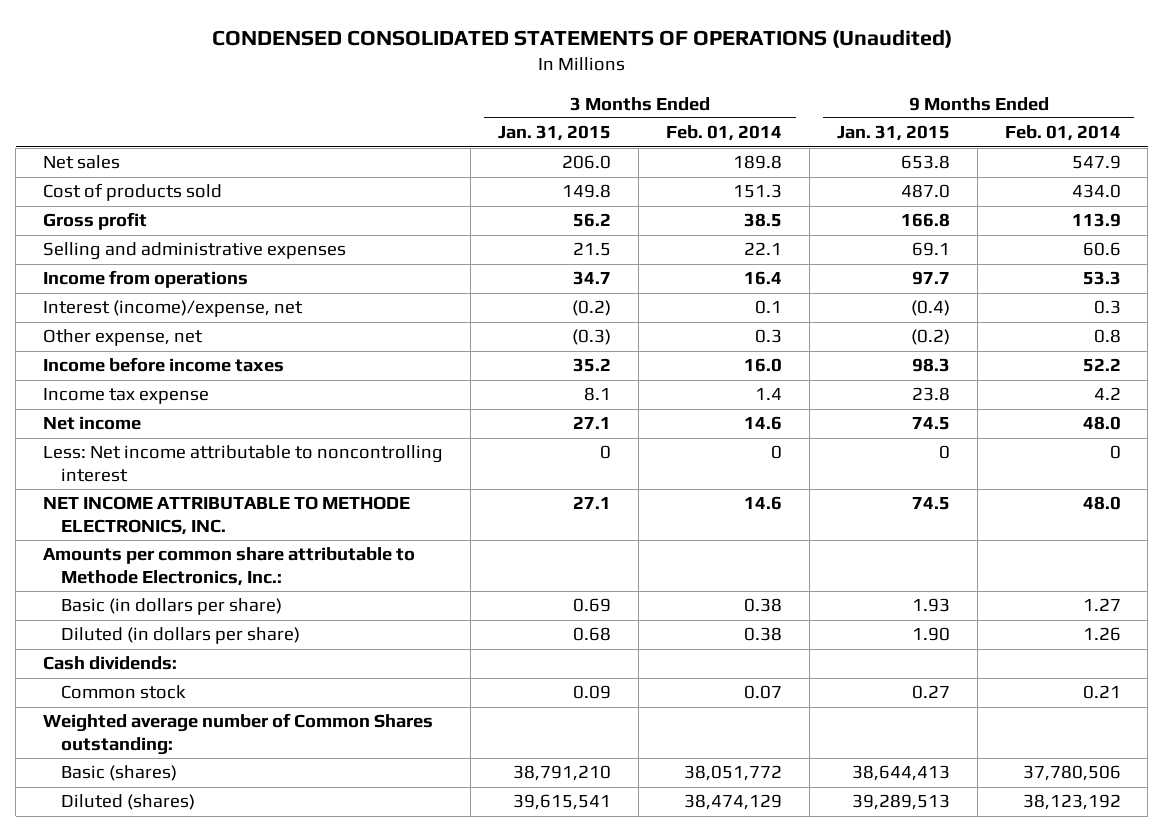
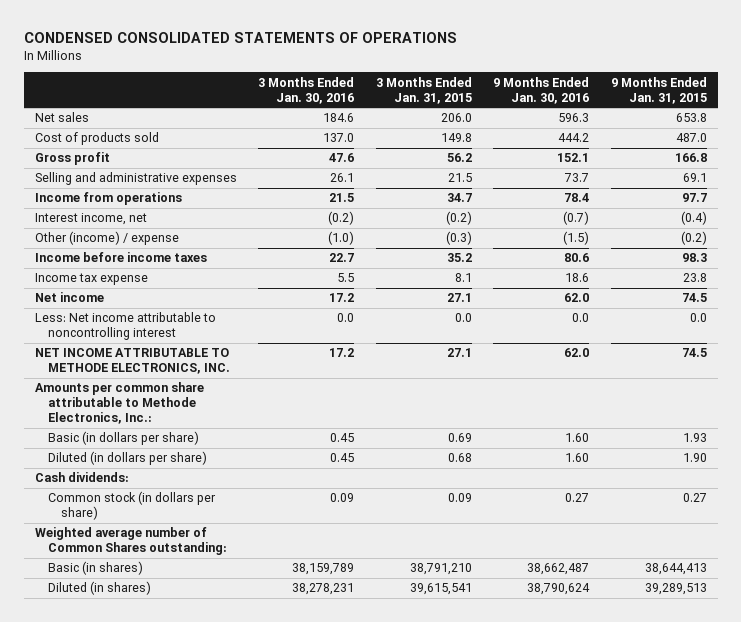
- CONDENSED CONSOLIDATED STATEMENTS OF OPERATIONS (Unaudited)
+ CONDENSED CONSOLIDATED STATEMENTS OF OPERATIONS
- | 3 Months Ended Jan. 31, 2015 | 3 Months Ended Feb. 01, 2014 | 9 Months Ended Jan. 31, 2015 | 9 Months Ended Feb. 01, 2014
+ | 3 Months Ended Jan. 30, 2016 | 3 Months Ended Jan. 31, 2015 | 9 Months Ended Jan. 30, 2016 | 9 Months Ended Jan. 31, 2015
- Interest (income)/expense, net | (0.2) | 0.1 | (0.4) | 0.3
- Other expense, net | (0.3) | 0.3 | (0.2) | 0.8
+ Interest income, net | (0.2) | (0.2) | (0.7) | (0.4)
+ Other (income) / expense | (1.0) | (0.3) | (1.5) | (0.2)
- Less: Net income attributable to noncontrolling interest | 0 | 0 | 0 | 0
+ Less: Net income attributable to noncontrolling interest | 0.0 | 0.0 | 0.0 | 0.0
- Common stock | 0.09 | 0.07 | 0.27 | 0.21
+ Common stock (in dollars per share) | 0.09 | 0.09 | 0.27 | 0.27
- Basic (shares) | 38,791,210 | 38,051,772 | 38,644,413 | 37,780,506
- Diluted (shares) | 39,615,541 | 38,474,129 | 39,289,513 | 38,123,192
+ Basic (in shares) | 38,159,789 | 38,791,210 | 38,662,487 | 38,644,413
+ Diluted (in shares) | 38,278,231 | 39,615,541 | 38,790,624 | 39,289,513

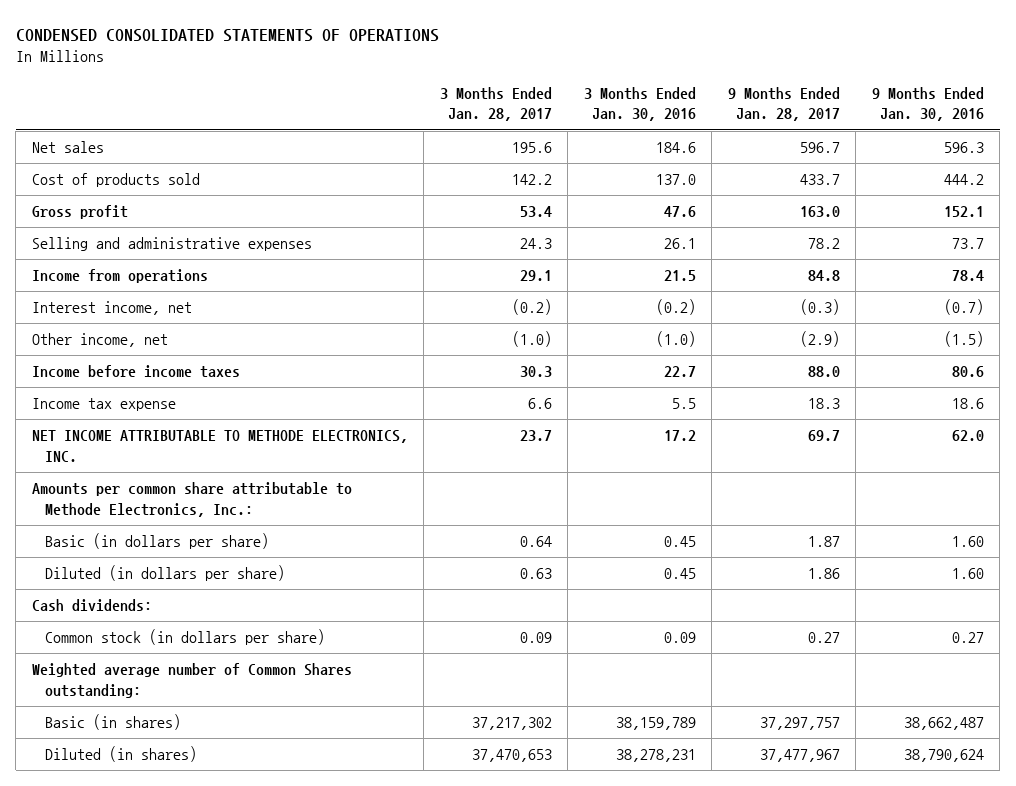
- | 3 Months Ended Jan. 30, 2016 | 3 Months Ended Jan. 31, 2015 | 9 Months Ended Jan. 30, 2016 | 9 Months Ended Jan. 31, 2015
+ | 3 Months Ended Jan. 28, 2017 | 3 Months Ended Jan. 30, 2016 | 9 Months Ended Jan. 28, 2017 | 9 Months Ended Jan. 30, 2016
- Other (income) / expense | (1.0) | (0.3) | (1.5) | (0.2)
+ Other income, net | (1.0) | (1.0) | (2.9) | (1.5)
- Net income | 17.2 | 27.1 | 62.0 | 74.5
- Less: Net income attributable to noncontrolling interest | 0.0 | 0.0 | 0.0 | 0.0

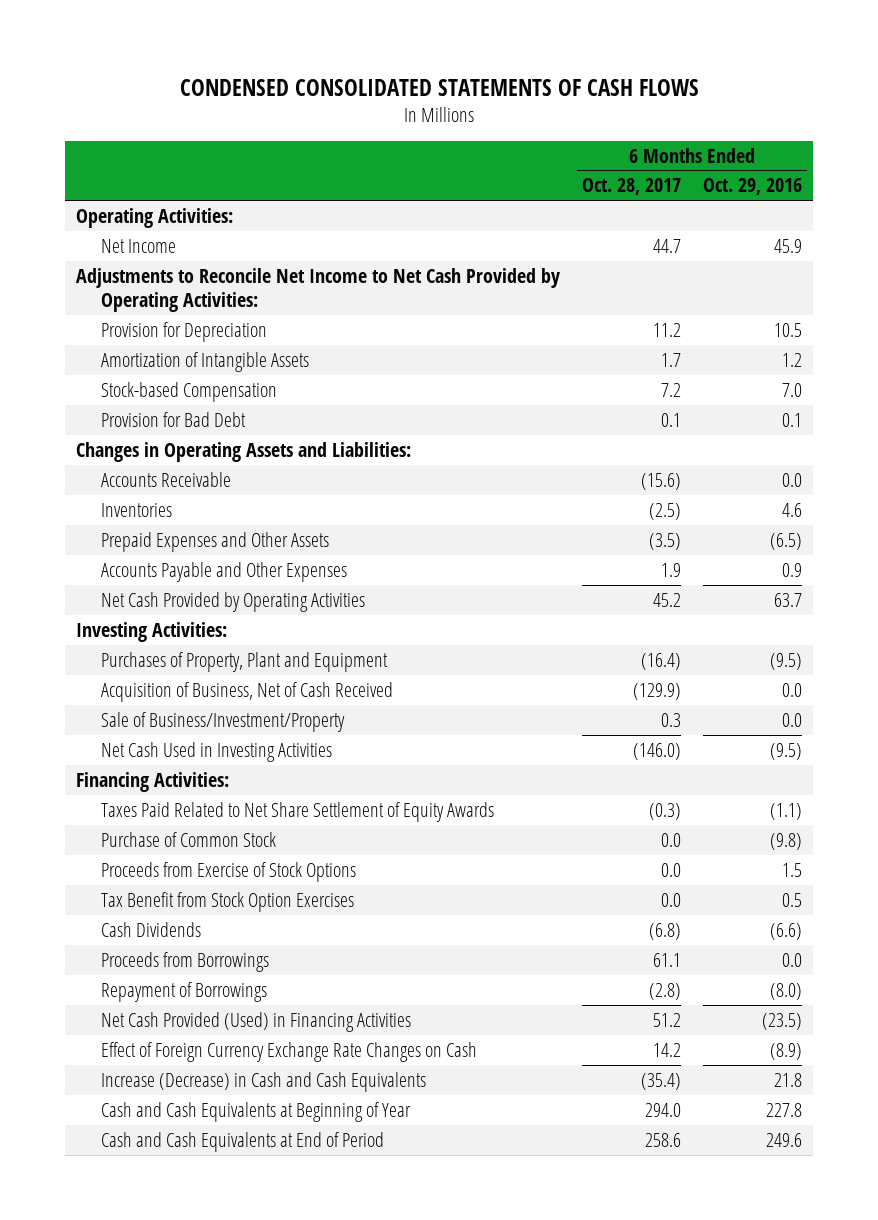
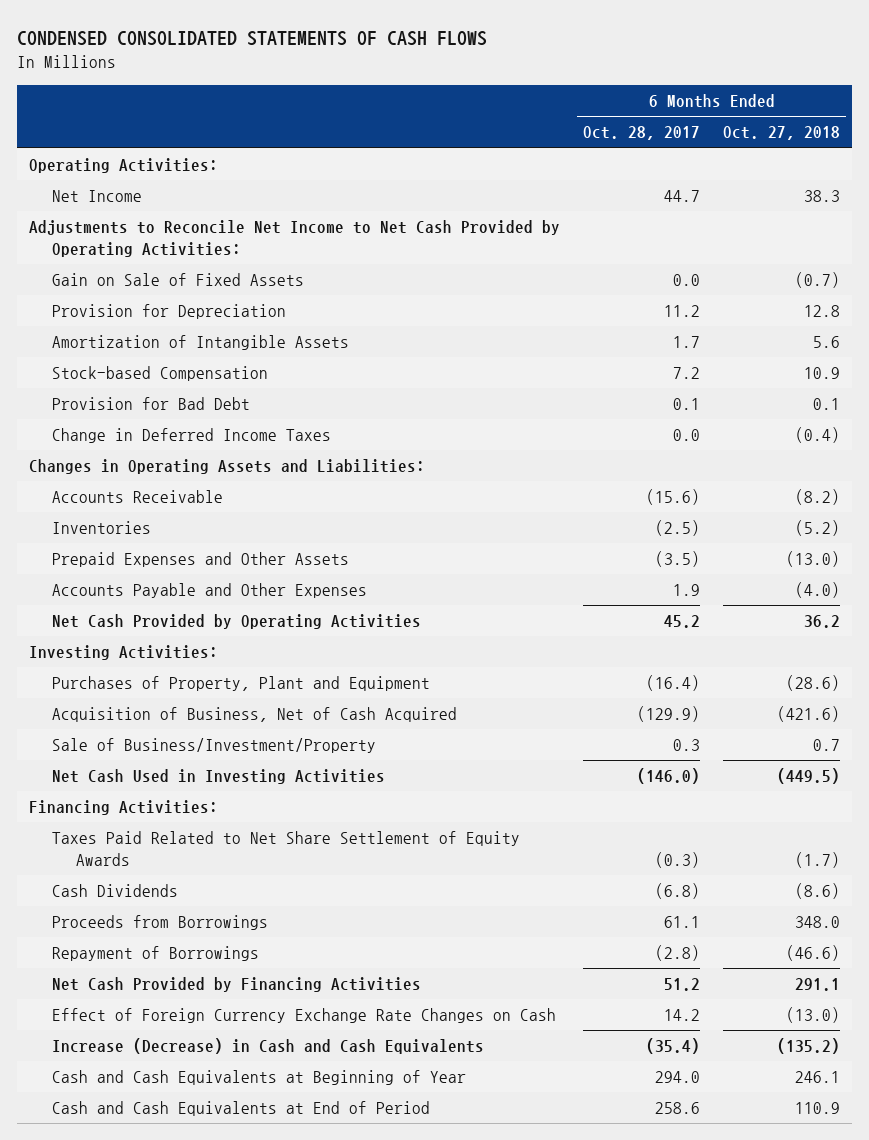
- | 6 Months Ended Oct. 28, 2017 | 6 Months Ended Oct. 29, 2016
+ | 6 Months Ended Oct. 28, 2017 | 6 Months Ended Oct. 27, 2018
+ Gain on Sale of Fixed Assets | 0.0 | (0.7)
+ Change in Deferred Income Taxes | 0.0 | (0.4)
- Acquisition of Business, Net of Cash Received | (129.9) | 0.0
+ Acquisition of Business, Net of Cash Acquired | (129.9) | (421.6)
- Purchase of Common Stock | 0.0 | (9.8)
- Proceeds from Exercise of Stock Options | 0.0 | 1.5
- Tax Benefit from Stock Option Exercises | 0.0 | 0.5
- Net Cash Provided (Used) in Financing Activities | 51.2 | (23.5)
+ Net Cash Provided by Financing Activities | 51.2 | 291.1

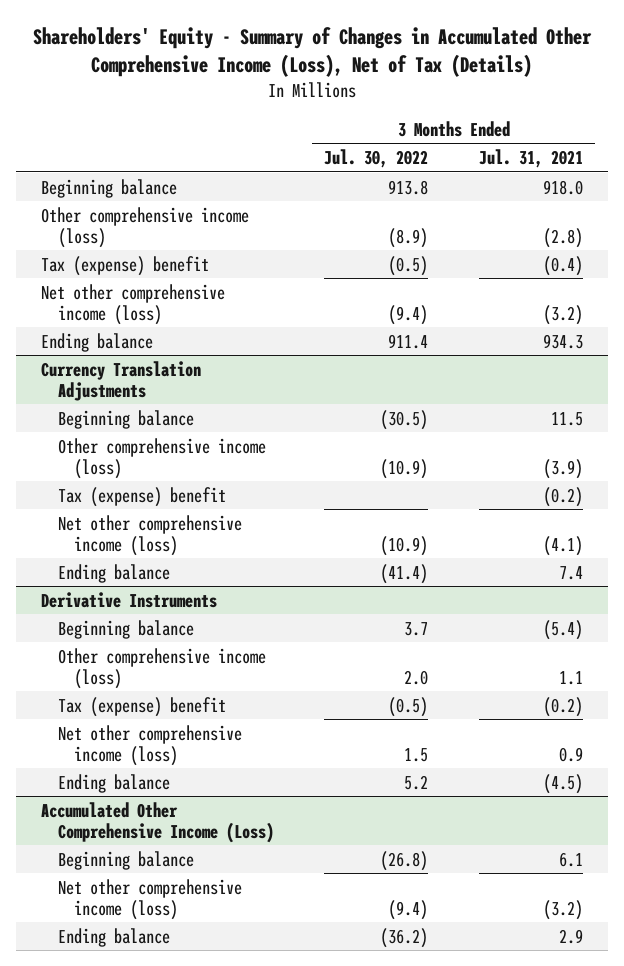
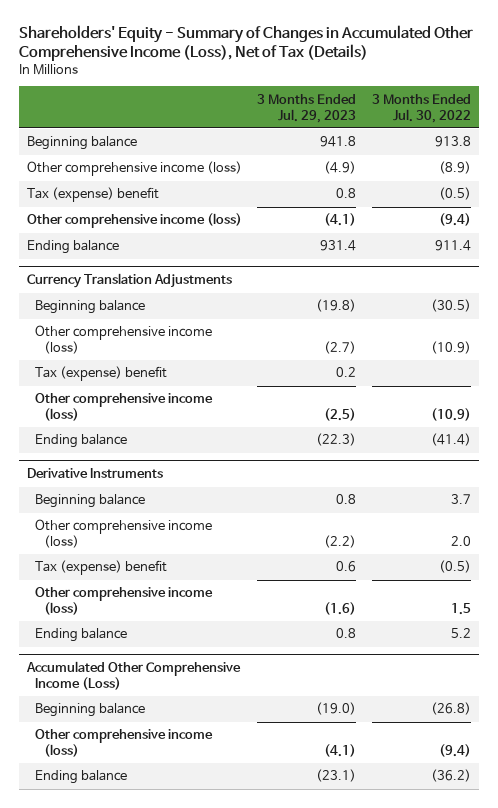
- | 3 Months Ended Jul. 30, 2022 | 3 Months Ended Jul. 31, 2021
+ | 3 Months Ended Jul. 29, 2023 | 3 Months Ended Jul. 30, 2022
- Net other comprehensive income (loss) | (9.4) | (3.2)
+ Other comprehensive income (loss) | (4.1) | (9.4)
@ Currency Translation Adjustments
- Net other comprehensive income (loss) | (10.9) | (4.1)
+ Other comprehensive income (loss) | (2.5) | (10.9)
@ Derivative Instruments
- Net other comprehensive income (loss) | 1.5 | 0.9
+ Other comprehensive income (loss) | (1.6) | 1.5
@ Accumulated Other Comprehensive Income (Loss)
- Net other comprehensive income (loss) | (9.4) | (3.2)
+ Other comprehensive income (loss) | (4.1) | (9.4)

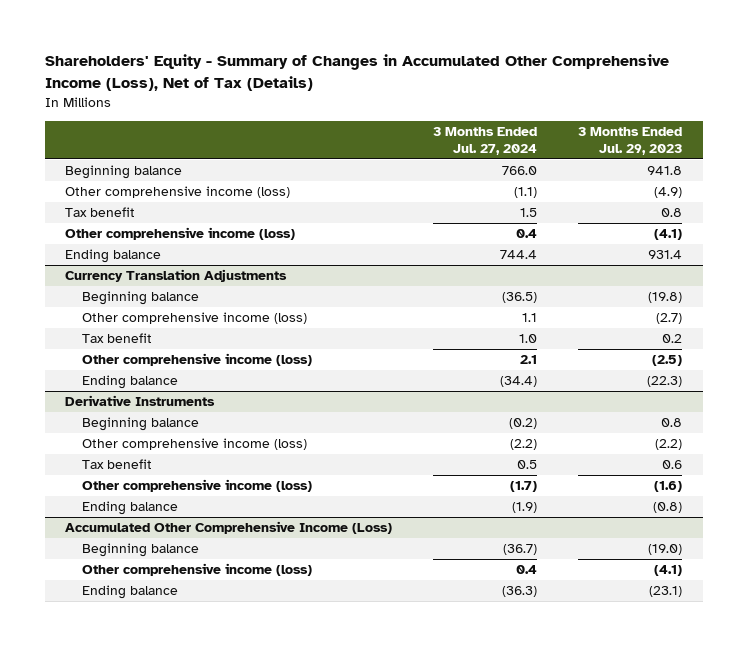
- | 3 Months Ended Jul. 29, 2023 | 3 Months Ended Jul. 30, 2022
+ | 3 Months Ended Jul. 27, 2024 | 3 Months Ended Jul. 29, 2023
- Tax (expense) benefit | 0.8 | (0.5)
+ Tax benefit | 1.5 | 0.8
@ Currency Translation Adjustments
- Tax (expense) benefit | 0.2 |
+ Tax benefit | 1.0 | 0.2
@ Derivative Instruments
- Tax (expense) benefit | 0.6 | (0.5)
+ Tax benefit | 0.5 | 0.6
- Ending balance | 0.8 | 5.2
+ Ending balance | (1.9) | (0.8)

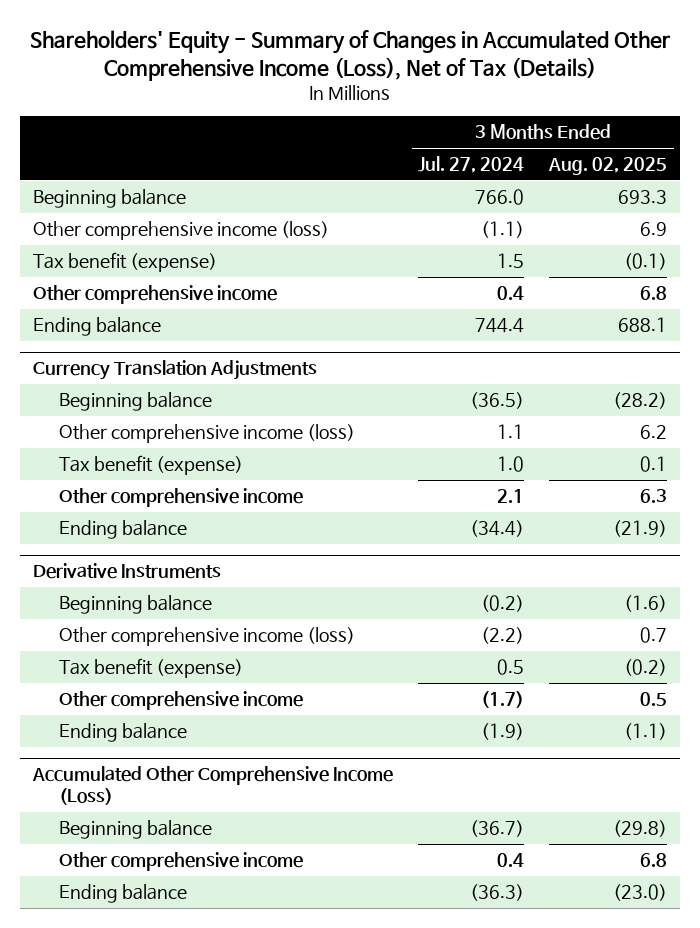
- | 3 Months Ended Jul. 27, 2024 | 3 Months Ended Jul. 29, 2023
+ | 3 Months Ended Jul. 27, 2024 | 3 Months Ended Aug. 02, 2025
- Tax benefit | 1.5 | 0.8
- Other comprehensive income (loss) | 0.4 | (4.1)
+ Tax benefit (expense) | 1.5 | (0.1)
+ Other comprehensive income | 0.4 | 6.8
@ Currency Translation Adjustments
- Tax benefit | 1.0 | 0.2
- Other comprehensive income (loss) | 2.1 | (2.5)
+ Tax benefit (expense) | 1.0 | 0.1
+ Other comprehensive income | 2.1 | 6.3
@ Derivative Instruments
- Tax benefit | 0.5 | 0.6
- Other comprehensive income (loss) | (1.7) | (1.6)
+ Tax benefit (expense) | 0.5 | (0.2)
+ Other comprehensive income | (1.7) | 0.5
@ Accumulated Other Comprehensive Income (Loss)
- Other comprehensive income (loss) | 0.4 | (4.1)
+ Other comprehensive income | 0.4 | 6.8

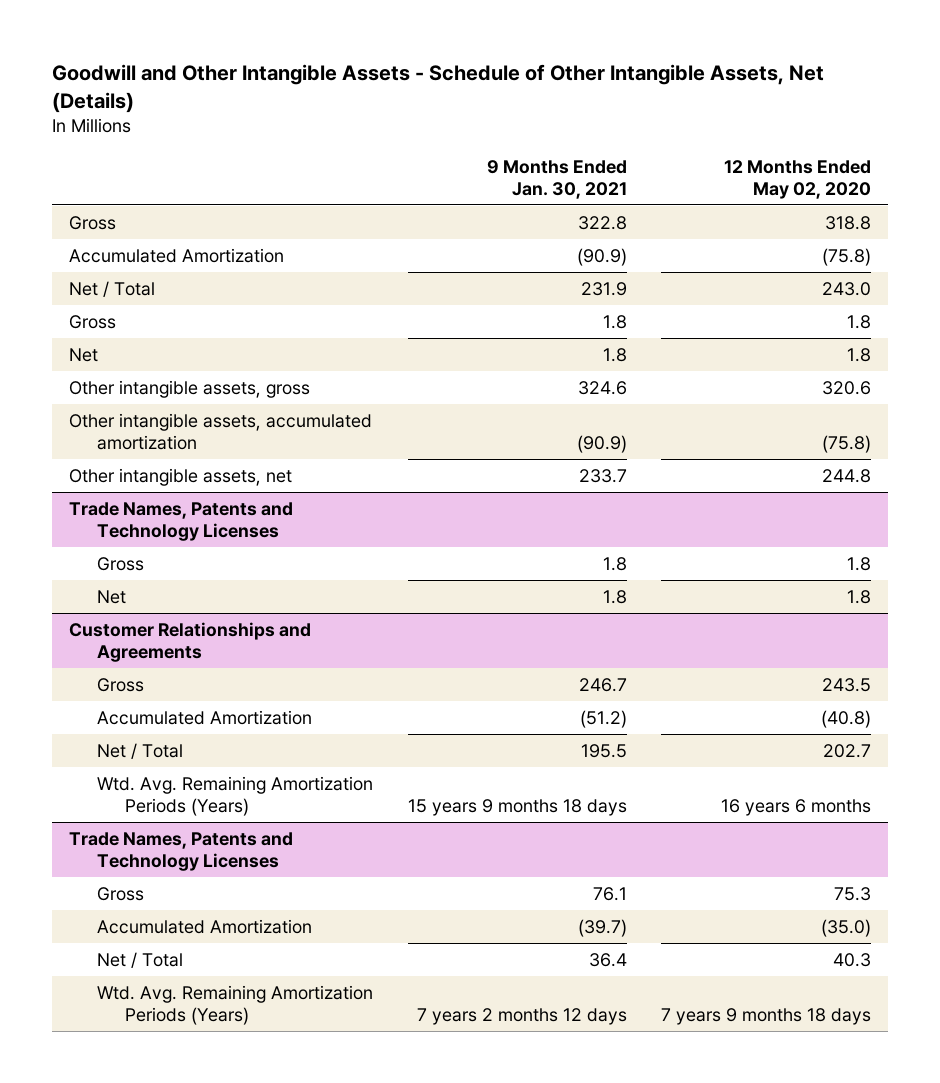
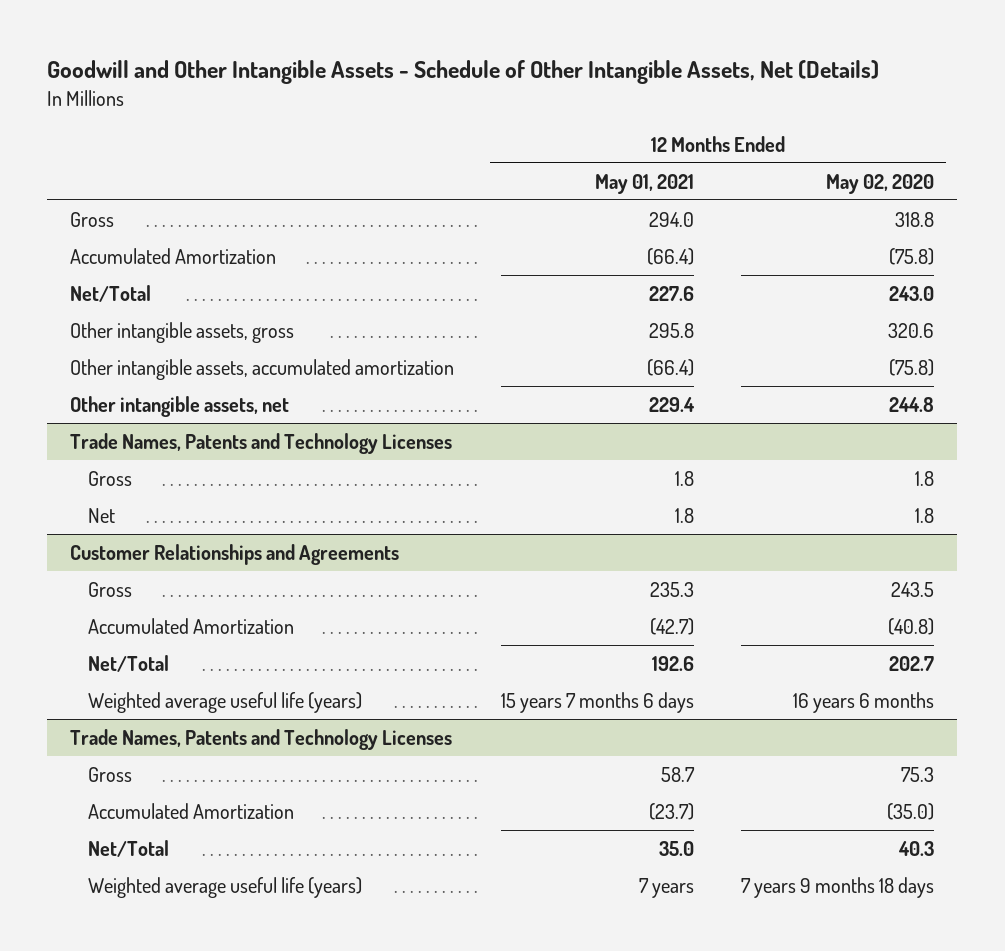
- | 9 Months Ended Jan. 30, 2021 | 12 Months Ended May 02, 2020
+ | 12 Months Ended May 01, 2021 | 12 Months Ended May 02, 2020
- Net / Total | 231.9 | 243.0
- Gross | 1.8 | 1.8
- Net | 1.8 | 1.8
+ Net/Total | 227.6 | 243.0
@ Customer Relationships and Agreements
- Net / Total | 195.5 | 202.7
- Wtd. Avg. Remaining Amortization Periods (Years) | 15 years 9 months 18 days | 16 years 6 months
+ Net/Total | 192.6 | 202.7
+ Weighted average useful life (years) | 15 years 7 months 6 days | 16 years 6 months
@ Trade Names, Patents and Technology Licenses
- Net / Total | 36.4 | 40.3
- Wtd. Avg. Remaining Amortization Periods (Years) | 7 years 2 months 12 days | 7 years 9 months 18 days
+ Net/Total | 35.0 | 40.3
+ Weighted average useful life (years) | 7 years | 7 years 9 months 18 days

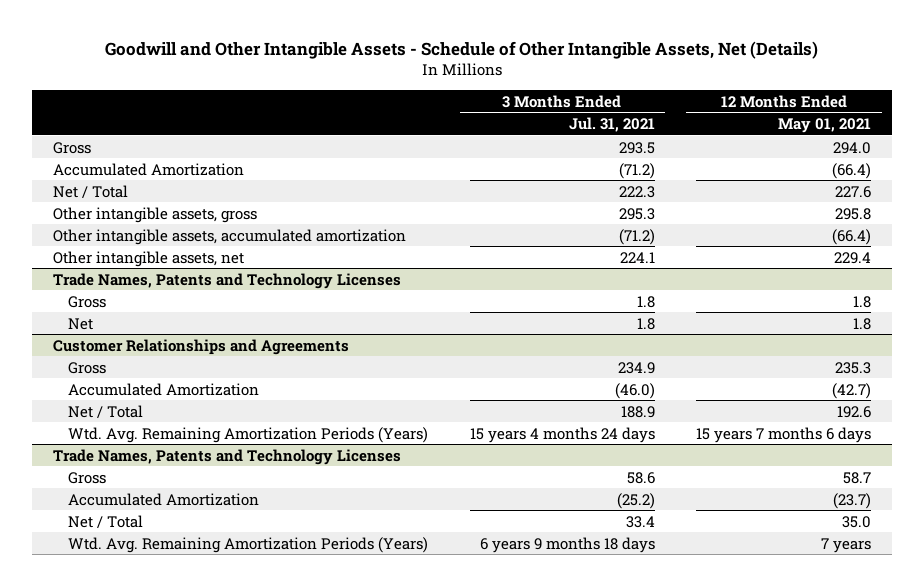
- | 12 Months Ended May 01, 2021 | 12 Months Ended May 02, 2020
+ | 3 Months Ended Jul. 31, 2021 | 12 Months Ended May 01, 2021
- Net/Total | 227.6 | 243.0
+ Net / Total | 222.3 | 227.6
@ Customer Relationships and Agreements
- Net/Total | 192.6 | 202.7
- Weighted average useful life (years) | 15 years 7 months 6 days | 16 years 6 months
+ Net / Total | 188.9 | 192.6
+ Wtd. Avg. Remaining Amortization Periods (Years) | 15 years 4 months 24 days | 15 years 7 months 6 days
@ Trade Names, Patents and Technology Licenses
- Net/Total | 35.0 | 40.3
- Weighted average useful life (years) | 7 years | 7 years 9 months 18 days
+ Net / Total | 33.4 | 35.0
+ Wtd. Avg. Remaining Amortization Periods (Years) | 6 years 9 months 18 days | 7 years

